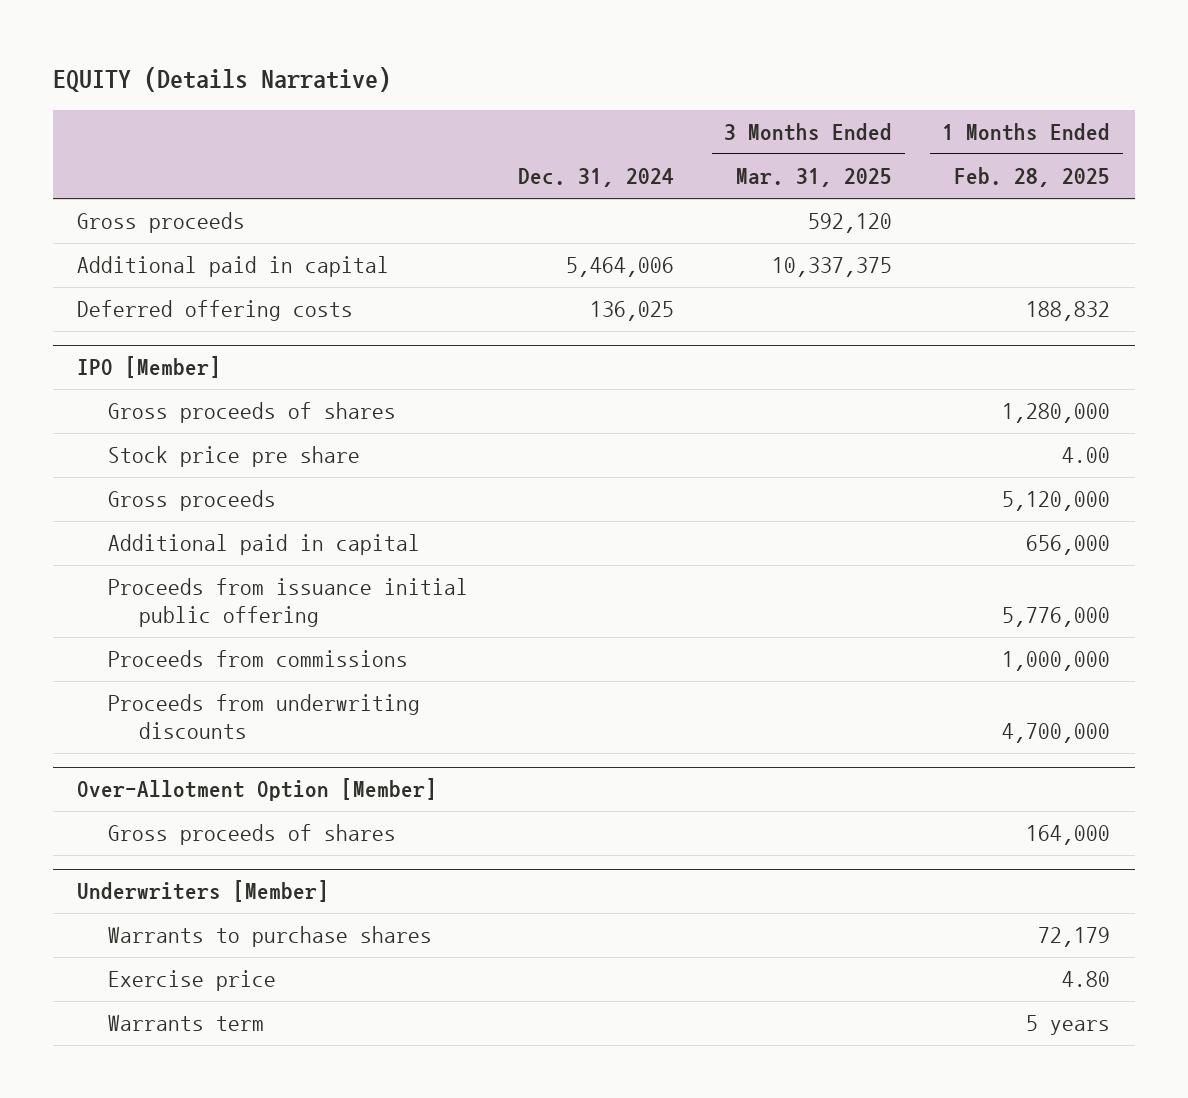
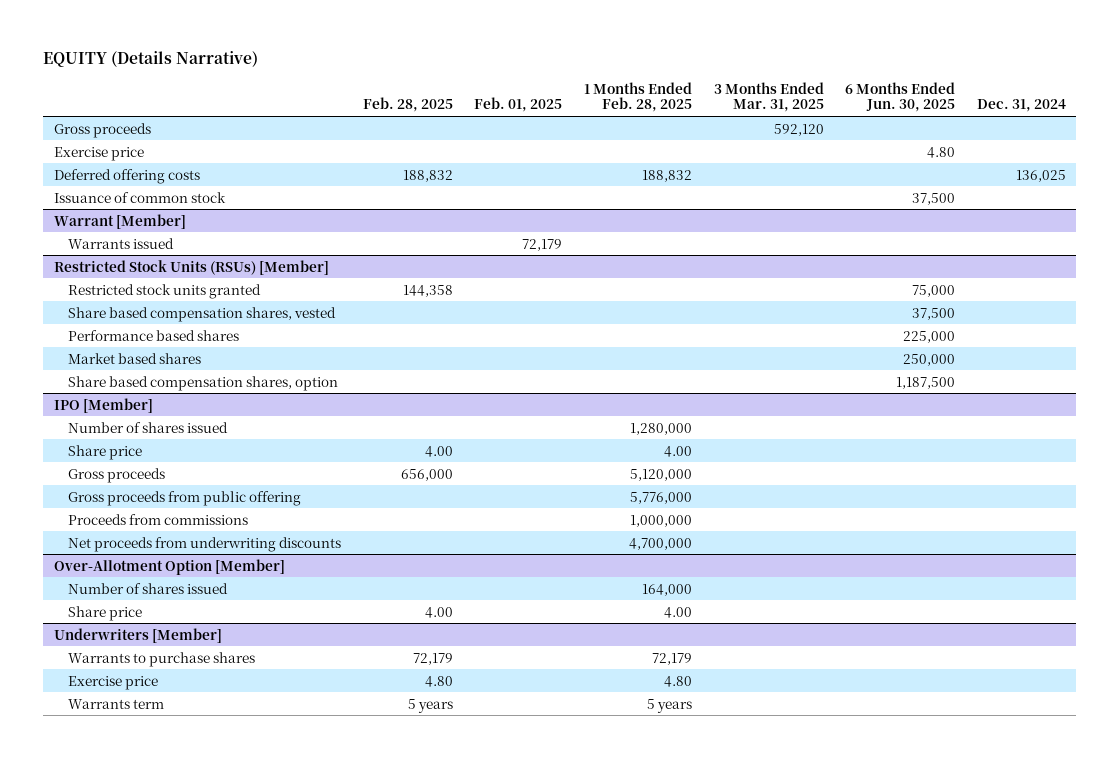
- | Dec. 31, 2024 | 3 Months Ended Mar. 31, 2025 | 1 Months Ended Feb. 28, 2025
+ | Feb. 28, 2025 | Feb. 01, 2025 | 1 Months Ended Feb. 28, 2025 | 3 Months Ended Mar. 31, 2025 | 6 Months Ended Jun. 30, 2025 | Dec. 31, 2024
- Additional paid in capital | 5,464,006 | 10,337,375 |
+ Exercise price | | | | | 4.80 |
+ Issuance of common stock | | | | | 37,500 |
+ Warrant [Member]
+ Warrants issued | | 72,179 | | | |
+ Restricted Stock Units (RSUs) [Member]
+ Restricted stock units granted | 144,358 | | | | 75,000 |
+ Share based compensation shares, vested | | | | | 37,500 |
+ Performance based shares | | | | | 225,000 |
+ Market based shares | | | | | 250,000 |
+ Share based compensation shares, option | | | | | 1,187,500 |
@ IPO [Member]
- Gross proceeds of shares | | | 1,280,000
- Stock price pre share | | | 4.00
+ Number of shares issued | | | 1,280,000 | | |
+ Share price | 4.00 | | 4.00 | | |
- Additional paid in capital | | | 656,000
- Proceeds from issuance initial public offering | | | 5,776,000
+ Gross proceeds from public offering | | | 5,776,000 | | |
- Proceeds from underwriting discounts | | | 4,700,000
+ Net proceeds from underwriting discounts | | | 4,700,000 | | |
@ Over-Allotment Option [Member]
- Gross proceeds of shares | | | 164,000
+ Number of shares issued | | | 164,000 | | |
+ Share price | 4.00 | | 4.00 | | |

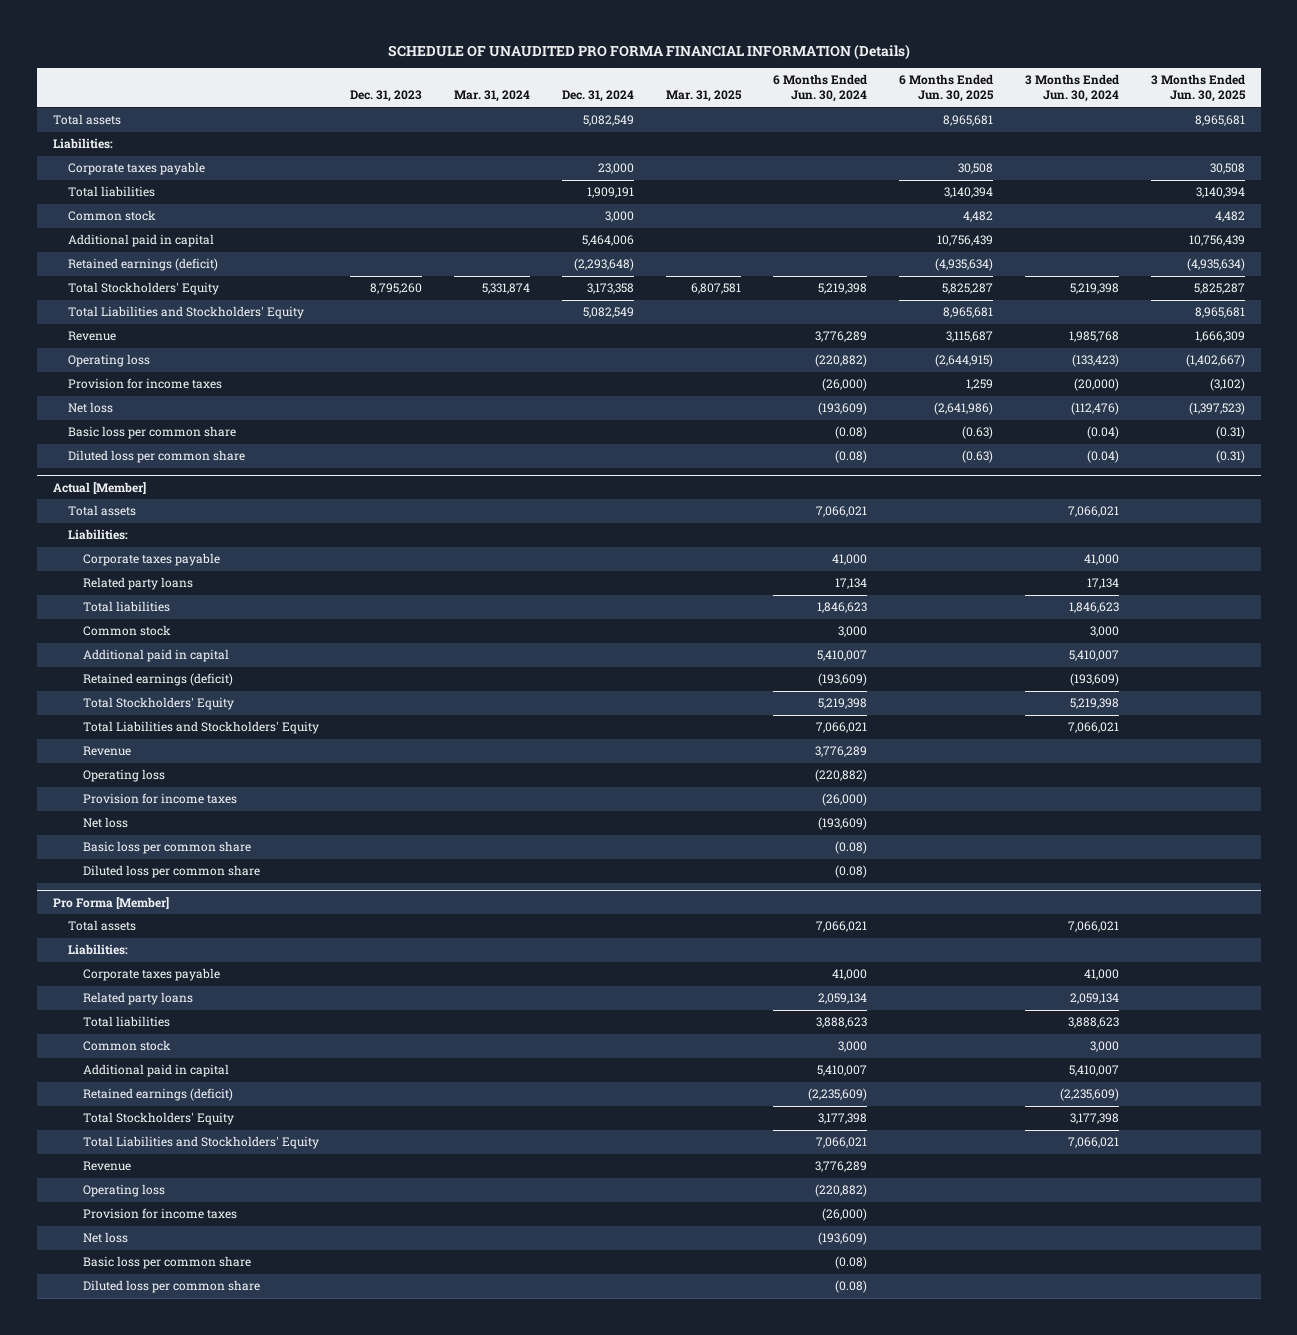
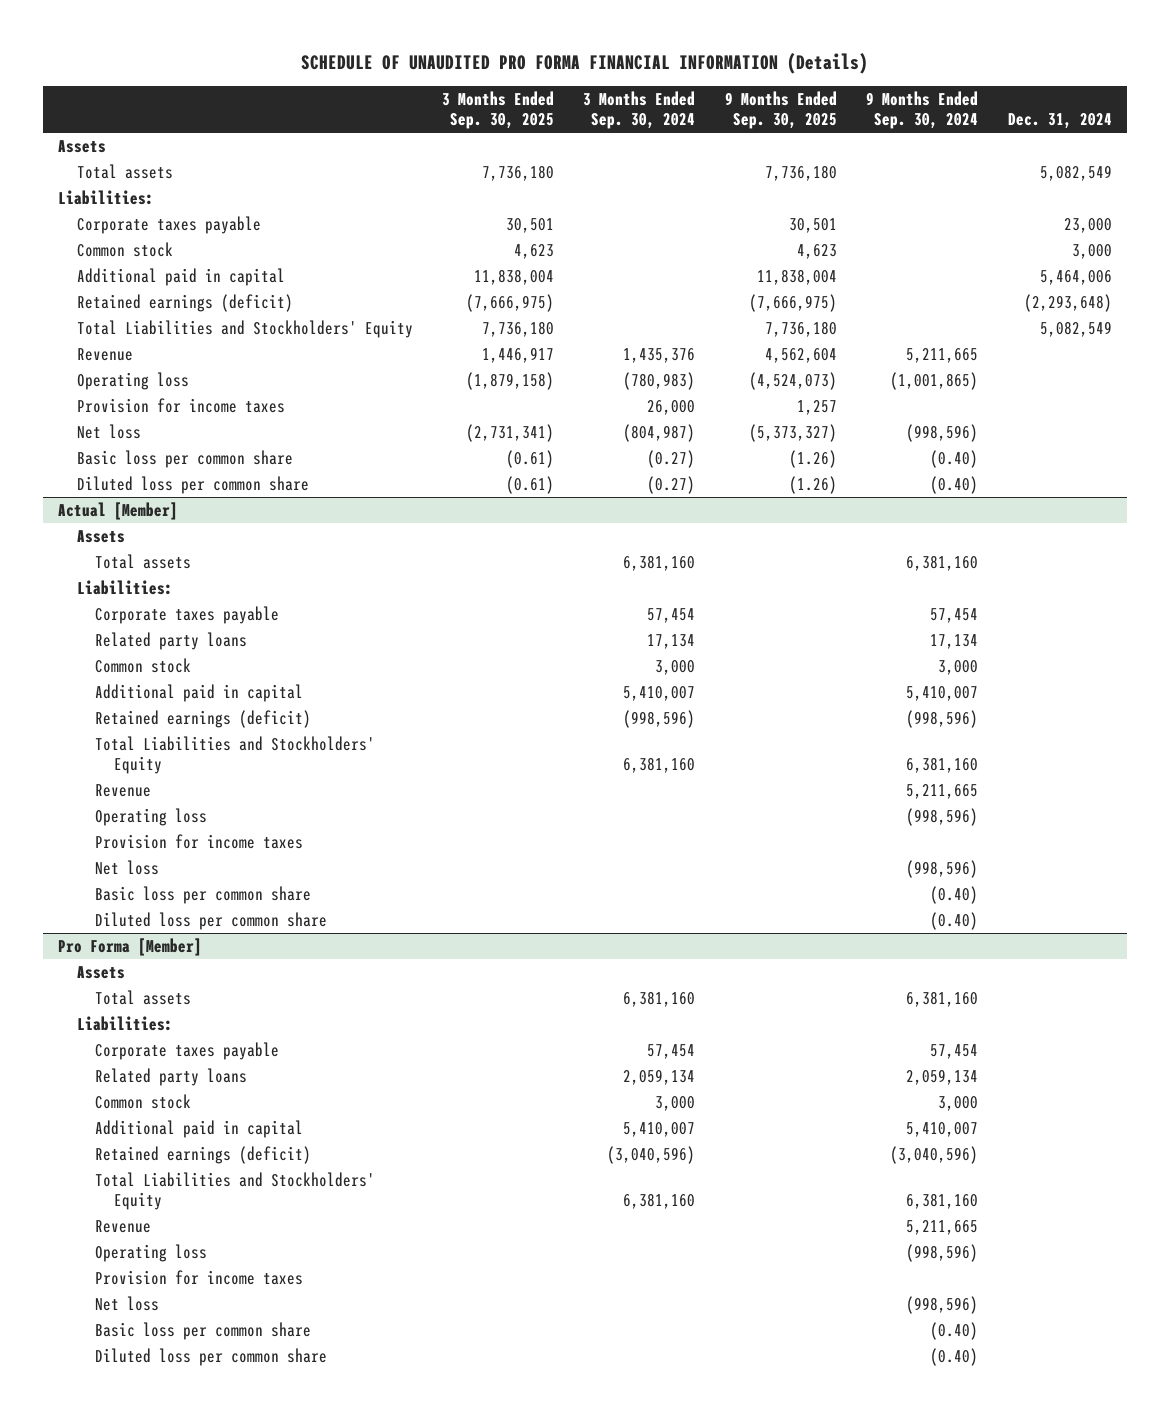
- | Dec. 31, 2023 | Mar. 31, 2024 | Dec. 31, 2024 | Mar. 31, 2025 | 6 Months Ended Jun. 30, 2024 | 6 Months Ended Jun. 30, 2025 | 3 Months Ended Jun. 30, 2024 | 3 Months Ended Jun. 30, 2025
+ | 3 Months Ended Sep. 30, 2025 | 3 Months Ended Sep. 30, 2024 | 9 Months Ended Sep. 30, 2025 | 9 Months Ended Sep. 30, 2024 | Dec. 31, 2024
+ Assets
- Total liabilities | | | 1,909,191 | | | 3,140,394 | | 3,140,394
- Total Stockholders' Equity | 8,795,260 | 5,331,874 | 3,173,358 | 6,807,581 | 5,219,398 | 5,825,287 | 5,219,398 | 5,825,287
@ Actual [Member]
+ Assets
- Total liabilities | | | | | 1,846,623 | | 1,846,623 |
- Total Stockholders' Equity | | | | | 5,219,398 | | 5,219,398 |
@ Pro Forma [Member]
+ Assets
- Total liabilities | | | | | 3,888,623 | | 3,888,623 |
- Total Stockholders' Equity | | | | | 3,177,398 | | 3,177,398 |

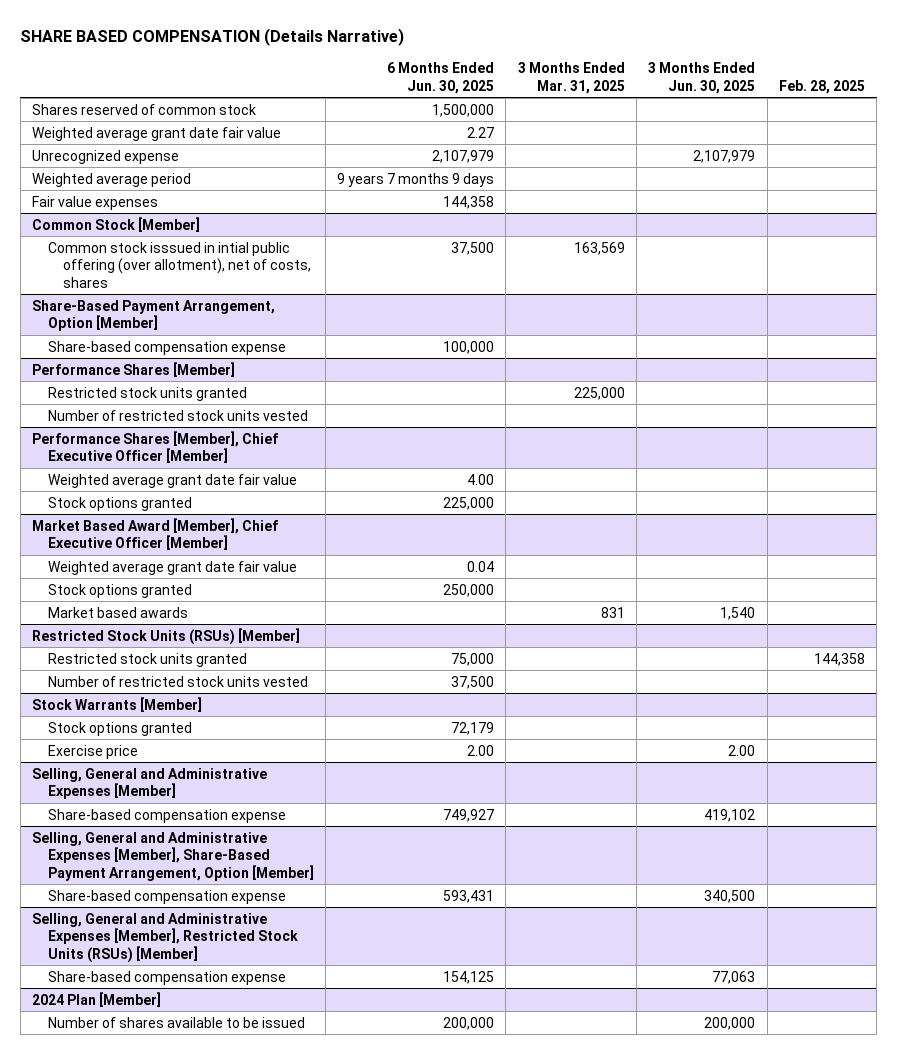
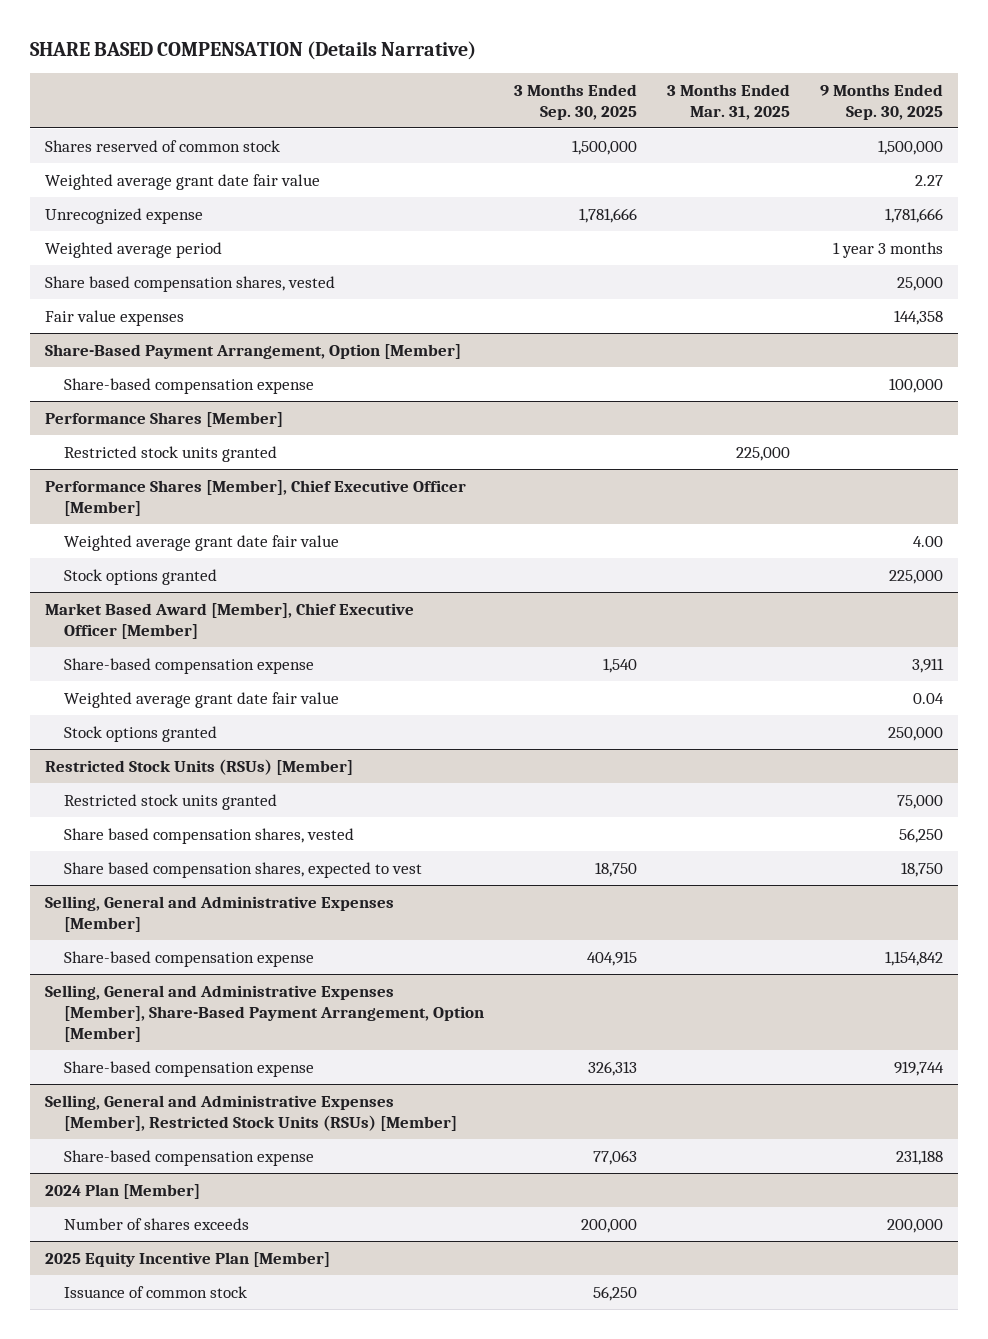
- | 6 Months Ended Jun. 30, 2025 | 3 Months Ended Mar. 31, 2025 | 3 Months Ended Jun. 30, 2025 | Feb. 28, 2025
+ | 3 Months Ended Sep. 30, 2025 | 3 Months Ended Mar. 31, 2025 | 9 Months Ended Sep. 30, 2025
+ Share based compensation shares, vested | | | 25,000
- Common Stock [Member]
- Common stock isssued in intial public offering (over allotment), net of costs, shares | 37,500 | 163,569 | |
@ Performance Shares [Member]
- Number of restricted stock units vested
@ Market Based Award [Member], Chief Executive Officer [Member]
+ Share-based compensation expense | 1,540 | | 3,911
- Market based awards | | 831 | 1,540 |
@ Restricted Stock Units (RSUs) [Member]
- Number of restricted stock units vested | 37,500 | | |
- Stock Warrants [Member]
- Stock options granted | 72,179 | | |
- Exercise price | 2.00 | | 2.00 |
@ Restricted Stock Units (RSUs) [Member]
+ Share based compensation shares, vested | | | 56,250
+ Share based compensation shares, expected to vest | 18,750 | | 18,750
@ 2024 Plan [Member]
- Number of shares available to be issued | 200,000 | | 200,000 |
+ Number of shares exceeds | 200,000 | | 200,000
+ 2025 Equity Incentive Plan [Member]
+ Issuance of common stock | 56,250 | |

